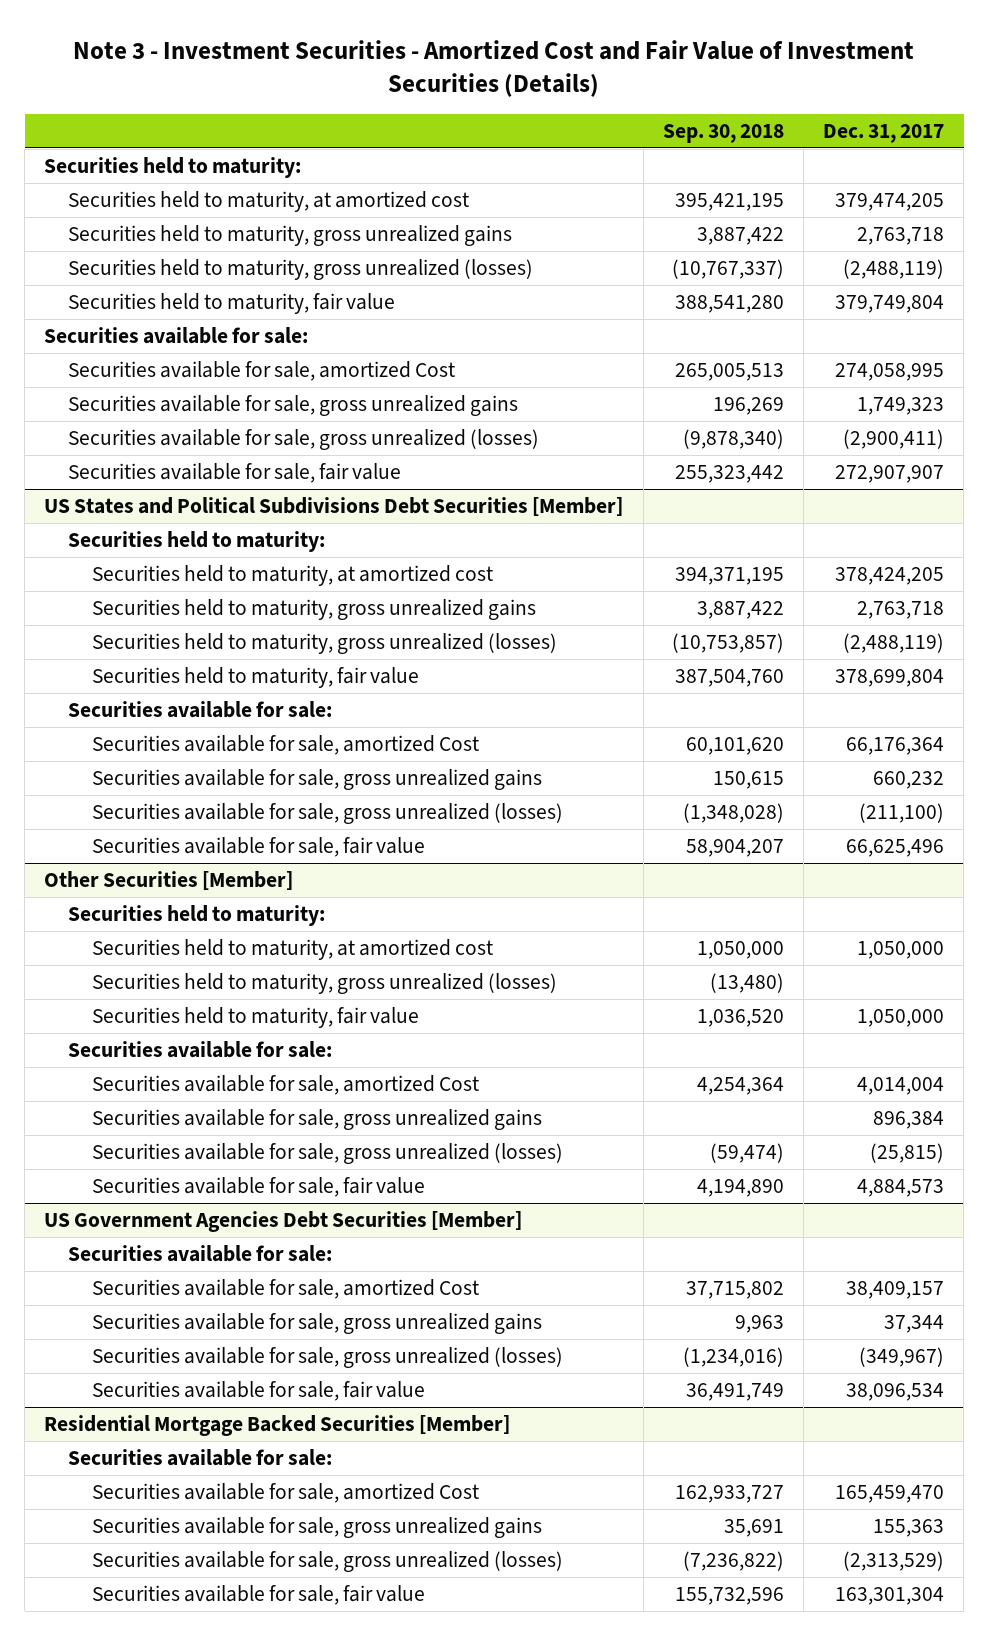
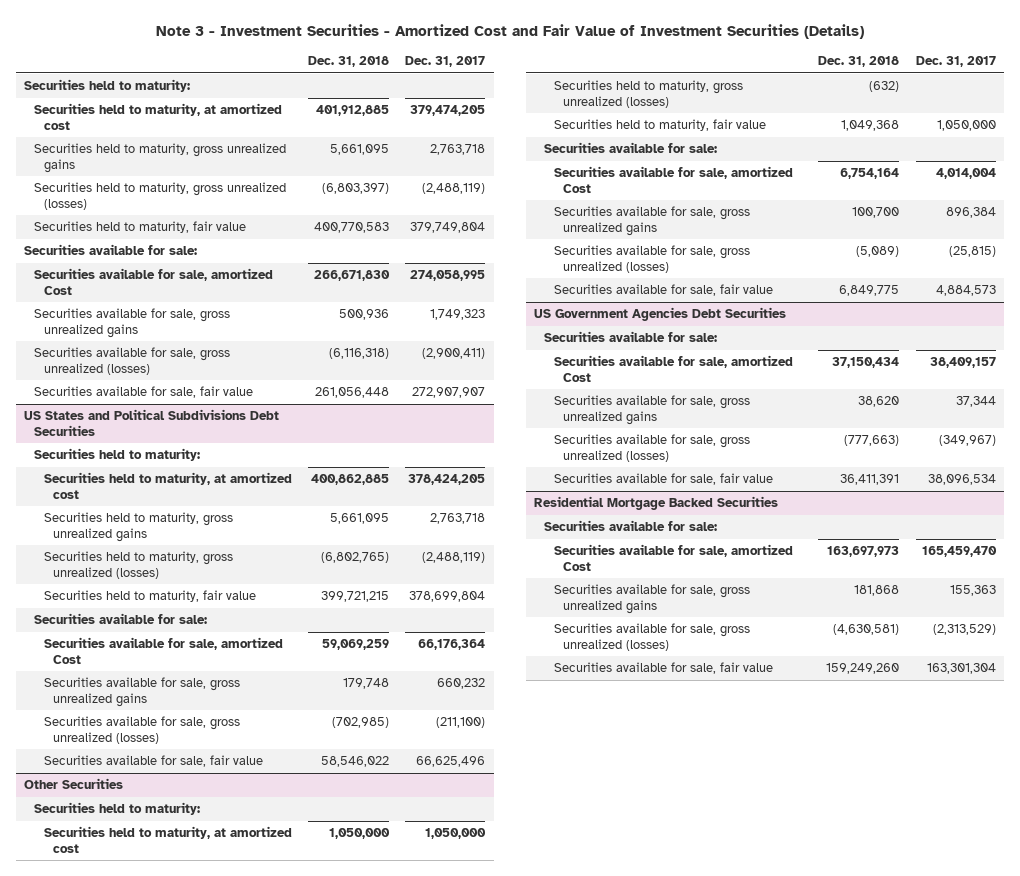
- | Sep. 30, 2018 | Dec. 31, 2017
+ | Dec. 31, 2018 | Dec. 31, 2017
- US States and Political Subdivisions Debt Securities [Member]
+ US States and Political Subdivisions Debt Securities
- Other Securities [Member]
+ Other Securities
- US Government Agencies Debt Securities [Member]
+ US Government Agencies Debt Securities
- Residential Mortgage Backed Securities [Member]
+ Residential Mortgage Backed Securities

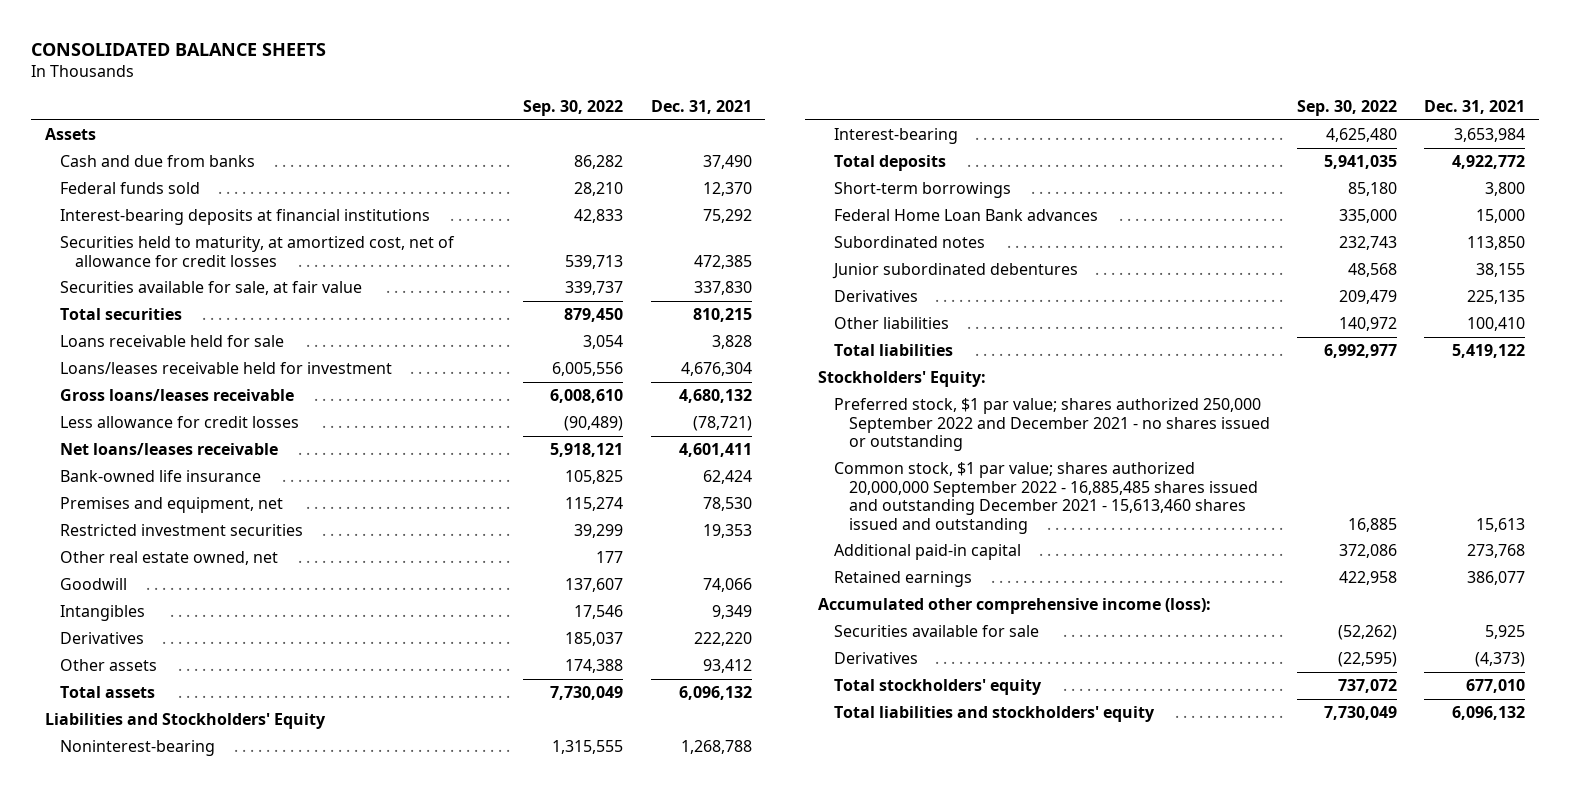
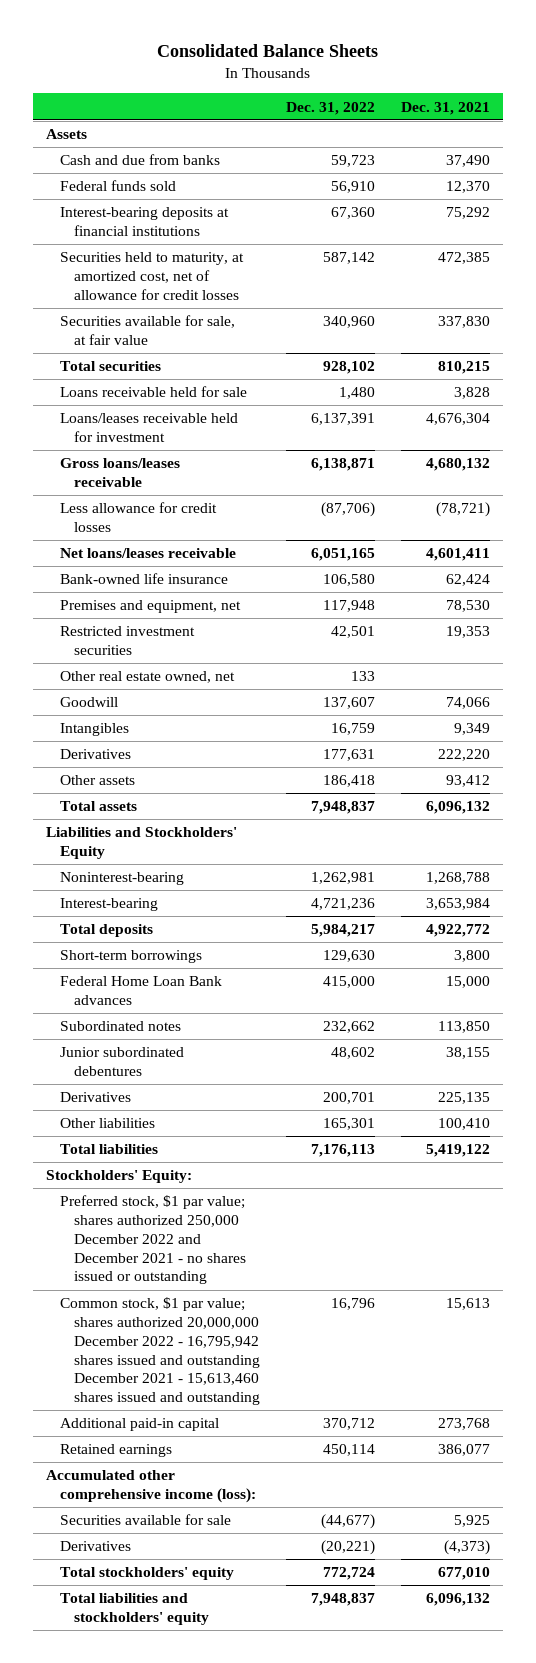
- CONSOLIDATED BALANCE SHEETS
+ Consolidated Balance Sheets
- | Sep. 30, 2022 | Dec. 31, 2021
+ | Dec. 31, 2022 | Dec. 31, 2021
- Preferred stock, $1 par value; shares authorized 250,000 September 2022 and December 2021 - no shares issued or outstanding
- Common stock, $1 par value; shares authorized 20,000,000 September 2022 - 16,885,485 shares issued and outstanding December 2021 - 15,613,460 shares issued and outstanding | 16,885 | 15,613
+ Preferred stock, $1 par value; shares authorized 250,000 December 2022 and December 2021 - no shares issued or outstanding
+ Common stock, $1 par value; shares authorized 20,000,000 December 2022 - 16,795,942 shares issued and outstanding December 2021 - 15,613,460 shares issued and outstanding | 16,796 | 15,613

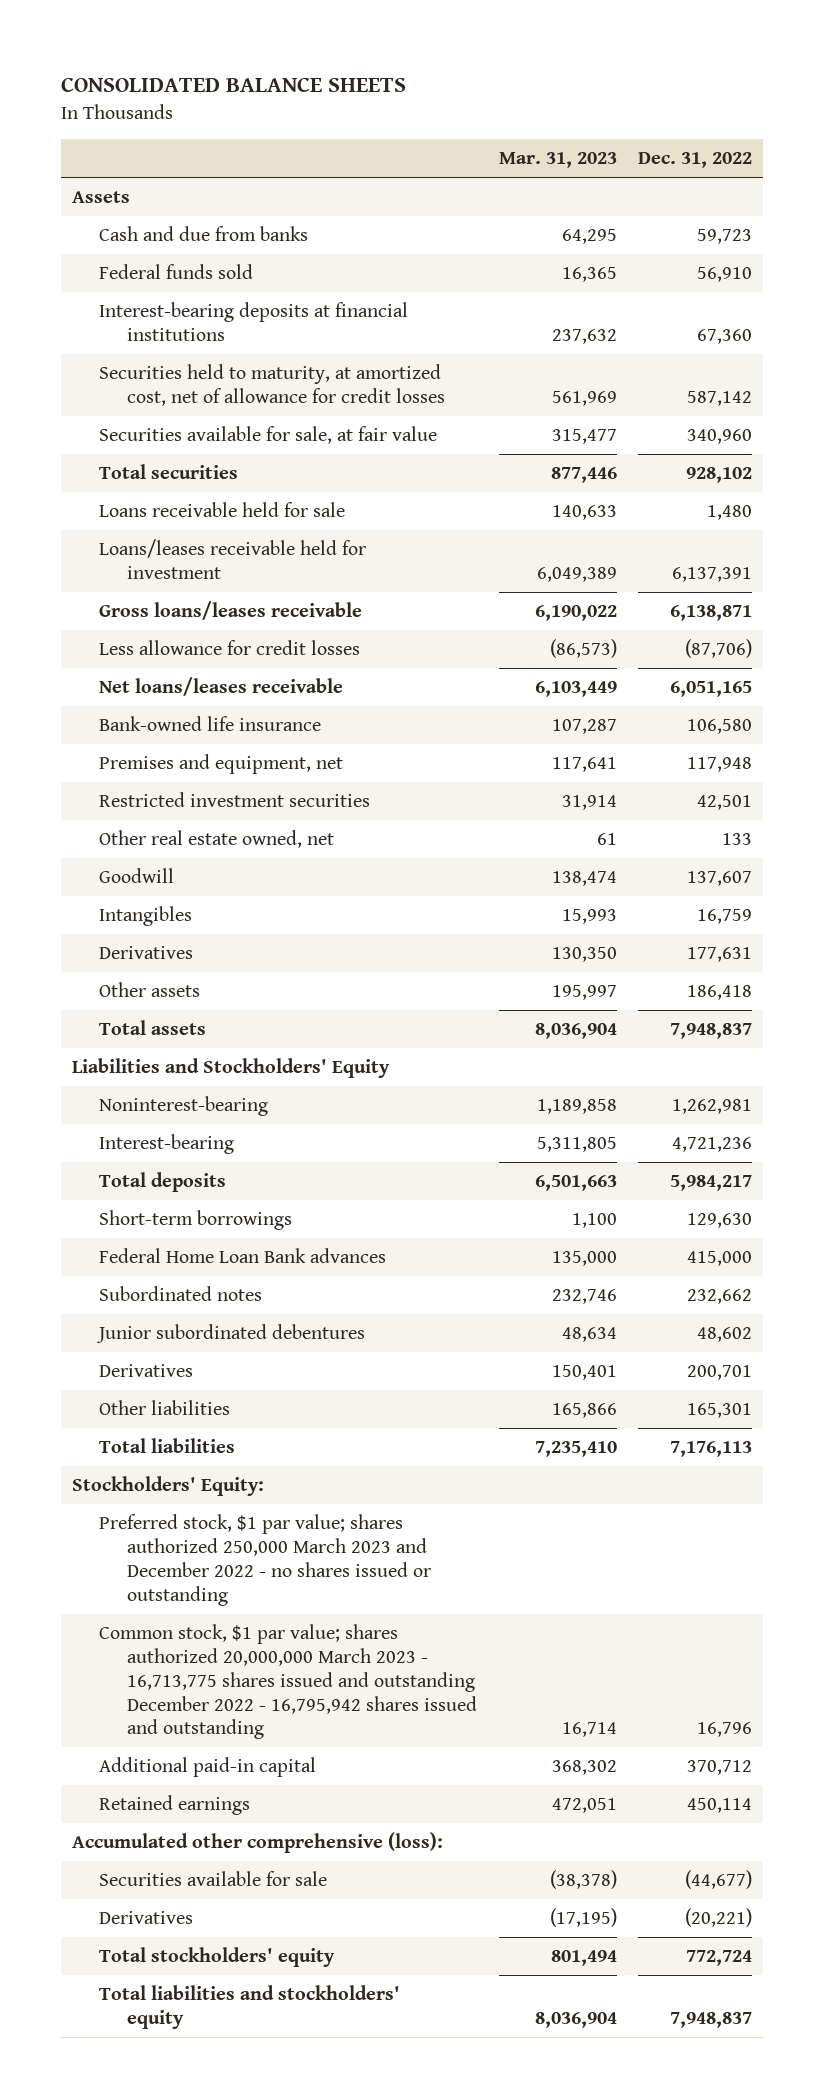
- Consolidated Balance Sheets
+ CONSOLIDATED BALANCE SHEETS
- | Dec. 31, 2022 | Dec. 31, 2021
+ | Mar. 31, 2023 | Dec. 31, 2022
- Preferred stock, $1 par value; shares authorized 250,000 December 2022 and December 2021 - no shares issued or outstanding
- Common stock, $1 par value; shares authorized 20,000,000 December 2022 - 16,795,942 shares issued and outstanding December 2021 - 15,613,460 shares issued and outstanding | 16,796 | 15,613
+ Preferred stock, $1 par value; shares authorized 250,000 March 2023 and December 2022 - no shares issued or outstanding
+ Common stock, $1 par value; shares authorized 20,000,000 March 2023 - 16,713,775 shares issued and outstanding December 2022 - 16,795,942 shares issued and outstanding | 16,714 | 16,796
- Accumulated other comprehensive income (loss):
+ Accumulated other comprehensive (loss):

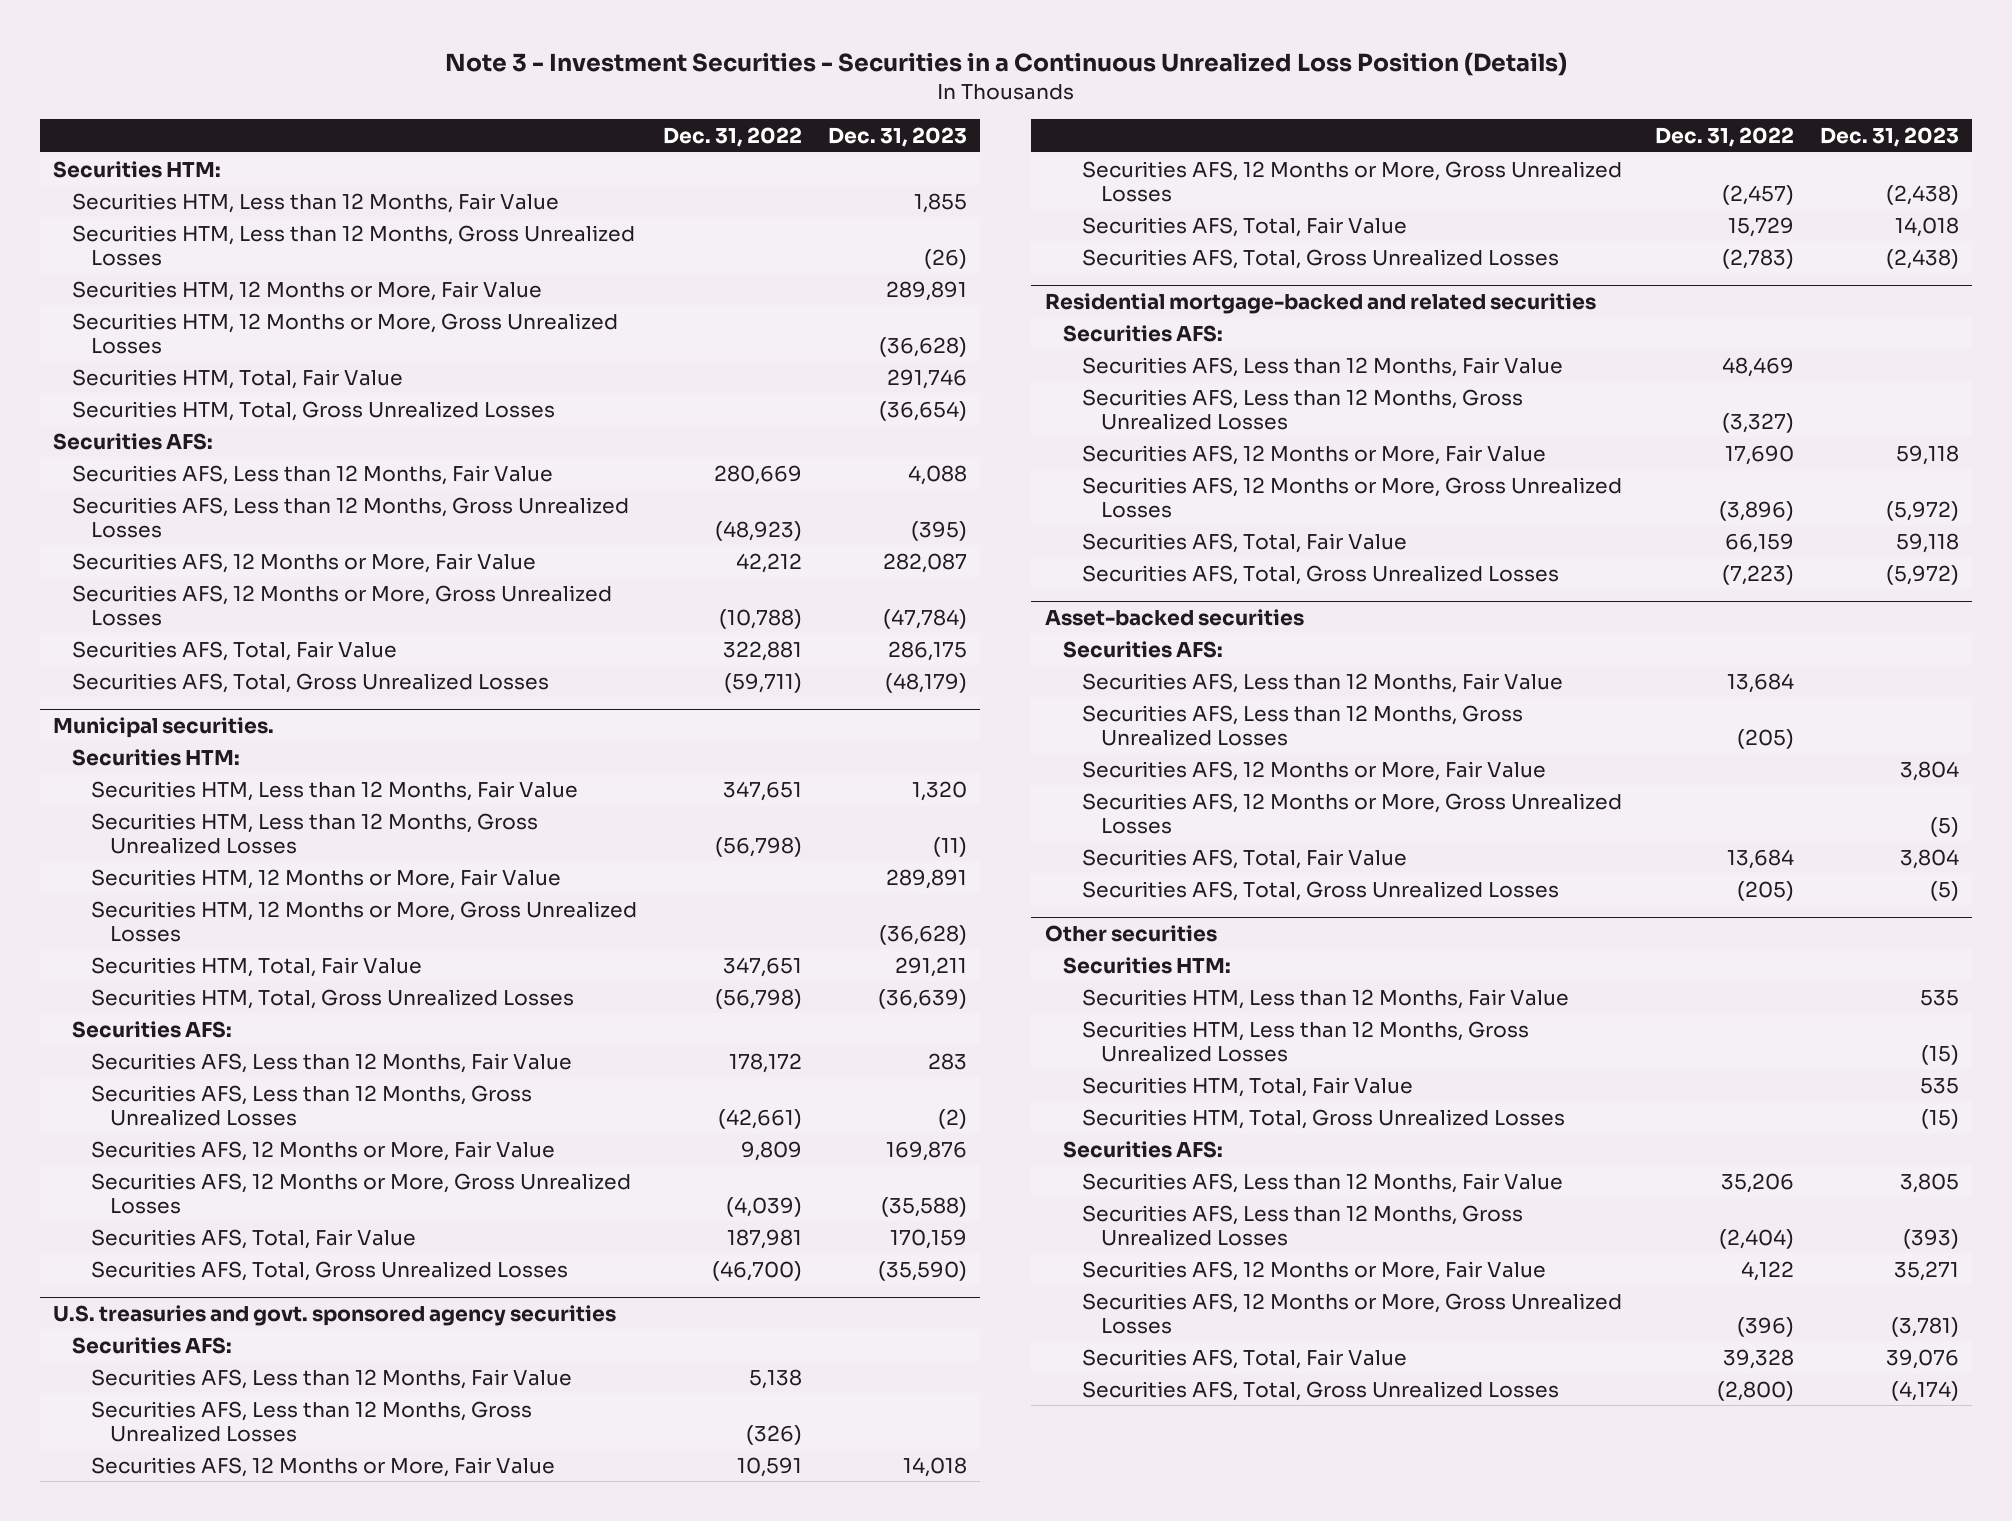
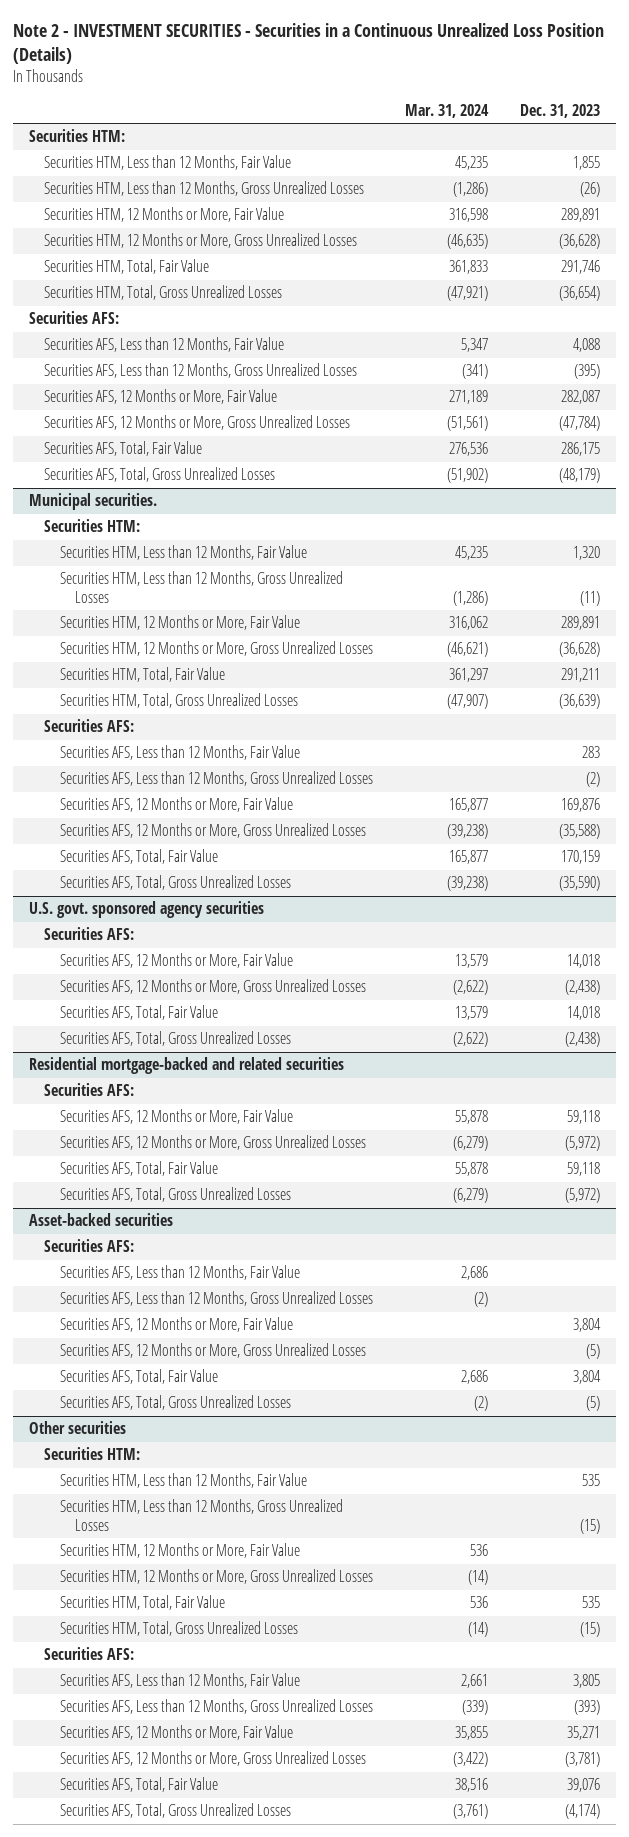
- Note 3 - Investment Securities - Securities in a Continuous Unrealized Loss Position (Details)
+ Note 2 - INVESTMENT SECURITIES - Securities in a Continuous Unrealized Loss Position (Details)
- | Dec. 31, 2022 | Dec. 31, 2023
+ | Mar. 31, 2024 | Dec. 31, 2023
- U.S. treasuries and govt. sponsored agency securities
+ U.S. govt. sponsored agency securities
- Securities AFS, Less than 12 Months, Fair Value | 5,138 |
- Securities AFS, Less than 12 Months, Gross Unrealized Losses | (326) |
@ Residential mortgage-backed and related securities
- Securities AFS, Less than 12 Months, Fair Value | 48,469 |
- Securities AFS, Less than 12 Months, Gross Unrealized Losses | (3,327) |
@ Other securities
+ Securities HTM, 12 Months or More, Fair Value | 536 |
+ Securities HTM, 12 Months or More, Gross Unrealized Losses | (14) |

